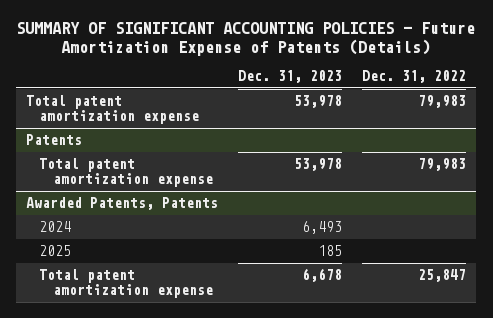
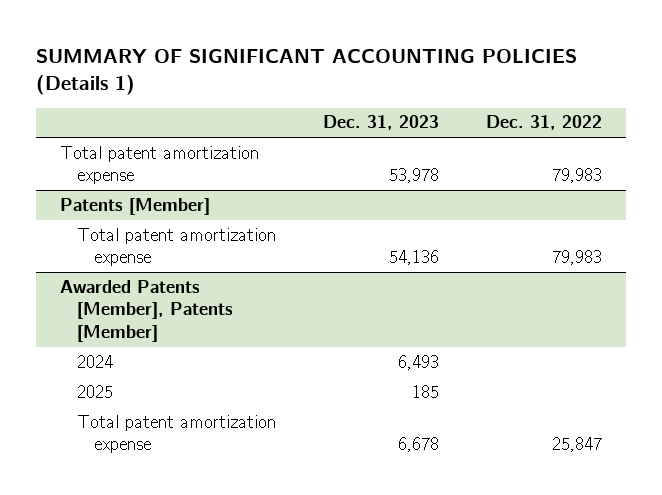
- SUMMARY OF SIGNIFICANT ACCOUNTING POLICIES - Future Amortization Expense of Patents (Details)
+ SUMMARY OF SIGNIFICANT ACCOUNTING POLICIES (Details 1)
- Patents
- Total patent amortization expense | 53,978 | 79,983
- Awarded Patents, Patents
+ Patents [Member]
+ Total patent amortization expense | 54,136 | 79,983
+ Awarded Patents [Member], Patents [Member]

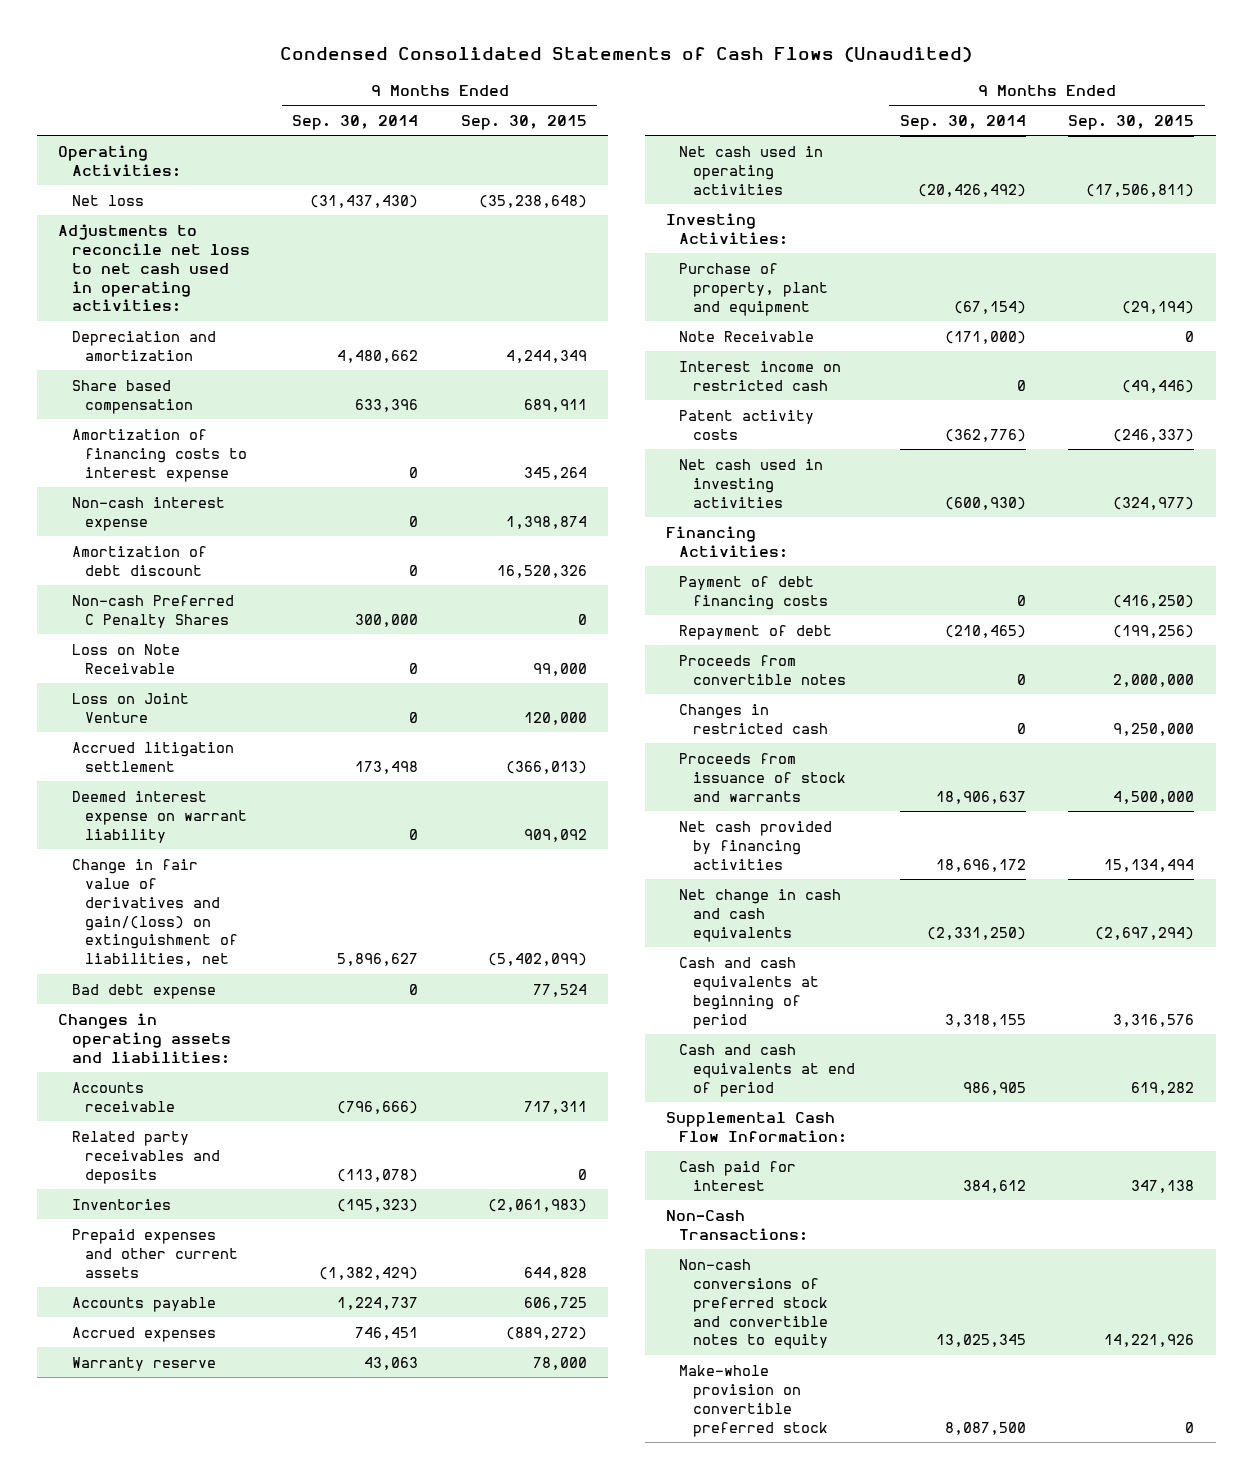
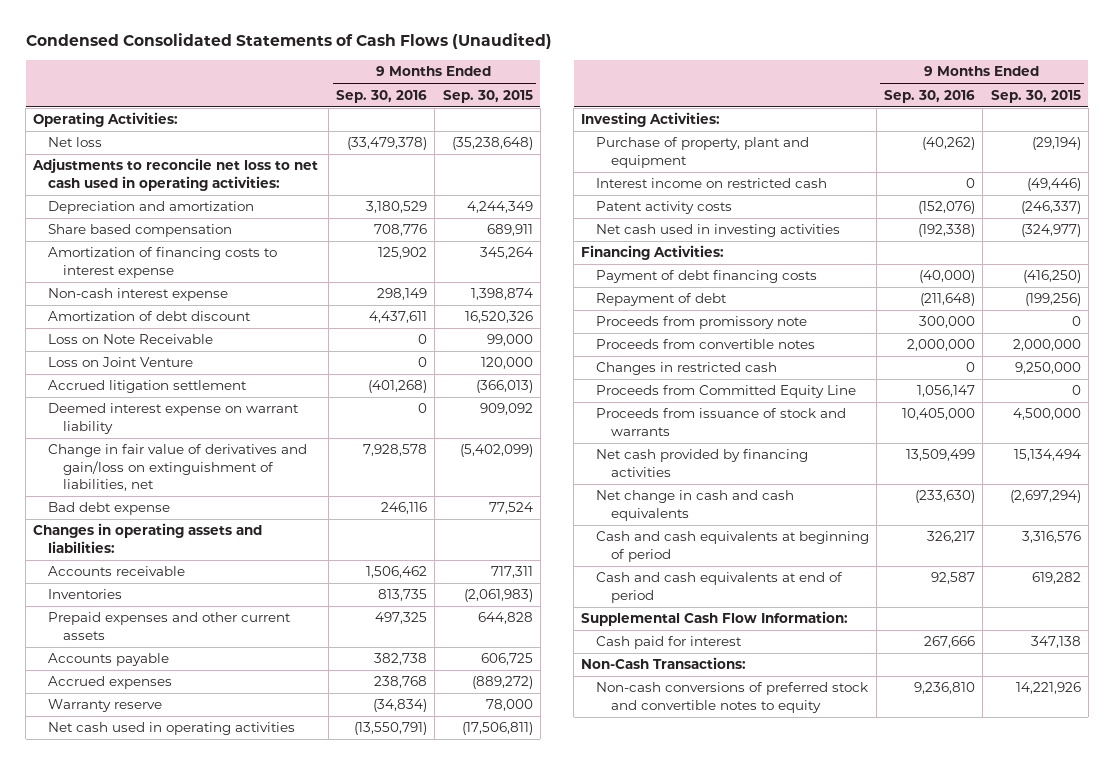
- | 9 Months Ended Sep. 30, 2014 | 9 Months Ended Sep. 30, 2015
+ | 9 Months Ended Sep. 30, 2016 | 9 Months Ended Sep. 30, 2015
- Non-cash Preferred C Penalty Shares | 300,000 | 0
- Change in fair value of derivatives and gain/(loss) on extinguishment of liabilities, net | 5,896,627 | (5,402,099)
+ Change in fair value of derivatives and gain/loss on extinguishment of liabilities, net | 7,928,578 | (5,402,099)
- Related party receivables and deposits | (113,078) | 0
- Note Receivable | (171,000) | 0
+ Proceeds from promissory note | 300,000 | 0
+ Proceeds from Committed Equity Line | 1,056,147 | 0
- Make-whole provision on convertible preferred stock | 8,087,500 | 0

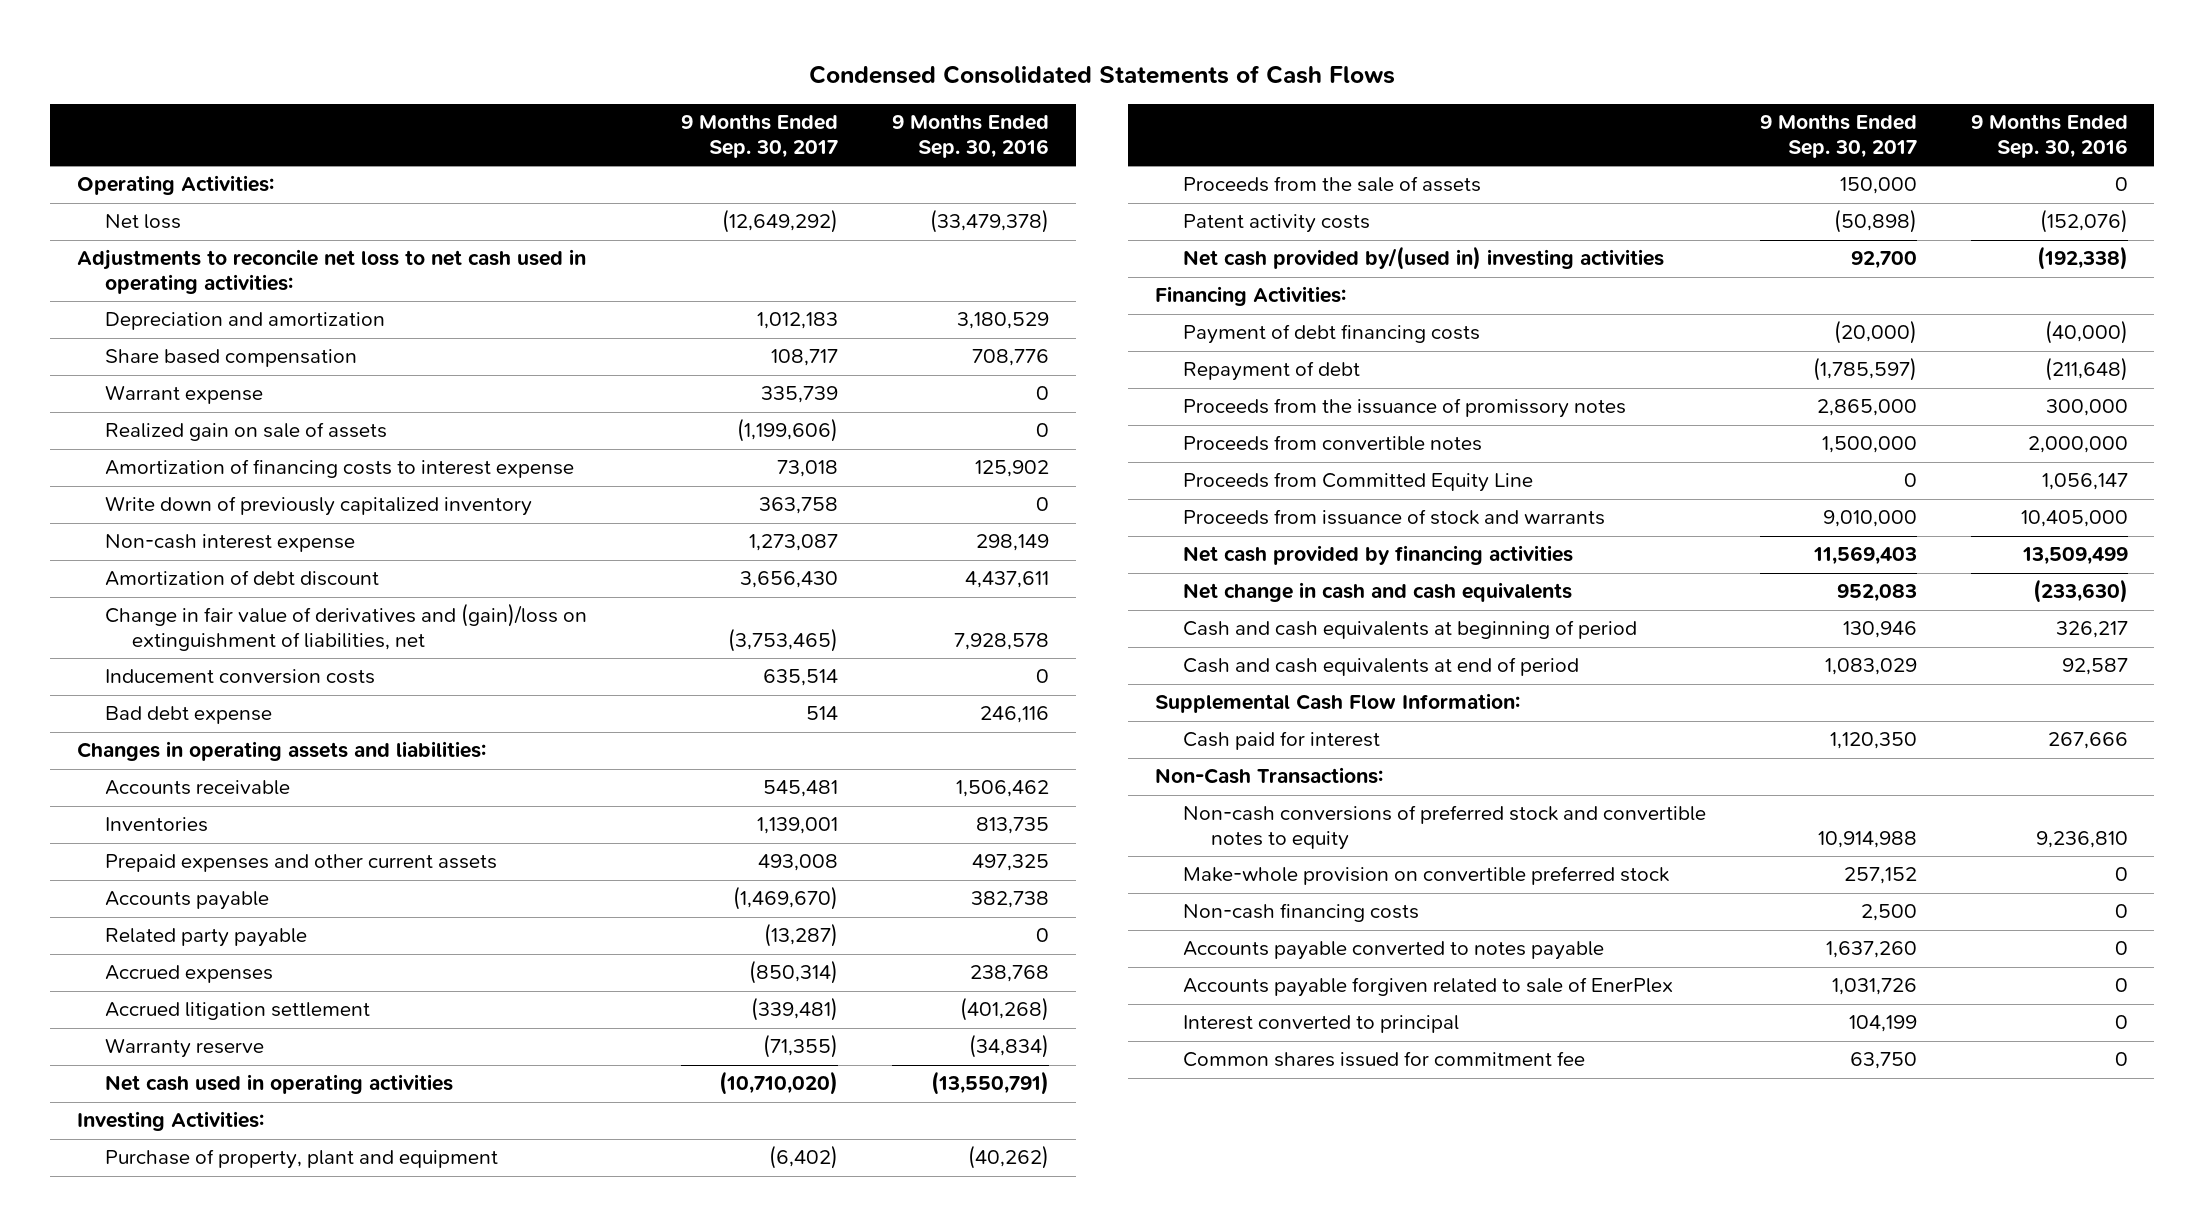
- Condensed Consolidated Statements of Cash Flows (Unaudited)
+ Condensed Consolidated Statements of Cash Flows
- | 9 Months Ended Sep. 30, 2016 | 9 Months Ended Sep. 30, 2015
+ | 9 Months Ended Sep. 30, 2017 | 9 Months Ended Sep. 30, 2016
+ Warrant expense | 335,739 | 0
+ Realized gain on sale of assets | (1,199,606) | 0
+ Write down of previously capitalized inventory | 363,758 | 0
- Loss on Note Receivable | 0 | 99,000
- Loss on Joint Venture | 0 | 120,000
- Deemed interest expense on warrant liability | 0 | 909,092
- Change in fair value of derivatives and gain/loss on extinguishment of liabilities, net | 7,928,578 | (5,402,099)
+ Change in fair value of derivatives and (gain)/loss on extinguishment of liabilities, net | (3,753,465) | 7,928,578
+ Inducement conversion costs | 635,514 | 0
+ Related party payable | (13,287) | 0
moved down: Accrued litigation settlement | (339,481) | (401,268)
- Interest income on restricted cash | 0 | (49,446)
+ Proceeds from the sale of assets | 150,000 | 0
- Net cash used in investing activities | (192,338) | (324,977)
+ Net cash provided by/(used in) investing activities | 92,700 | (192,338)
- Proceeds from promissory note | 300,000 | 0
+ Proceeds from the issuance of promissory notes | 2,865,000 | 300,000
- Changes in restricted cash | 0 | 9,250,000
+ Make-whole provision on convertible preferred stock | 257,152 | 0
+ Non-cash financing costs | 2,500 | 0
+ Accounts payable converted to notes payable | 1,637,260 | 0
+ Accounts payable forgiven related to sale of EnerPlex | 1,031,726 | 0
+ Interest converted to principal | 104,199 | 0
+ Common shares issued for commitment fee | 63,750 | 0

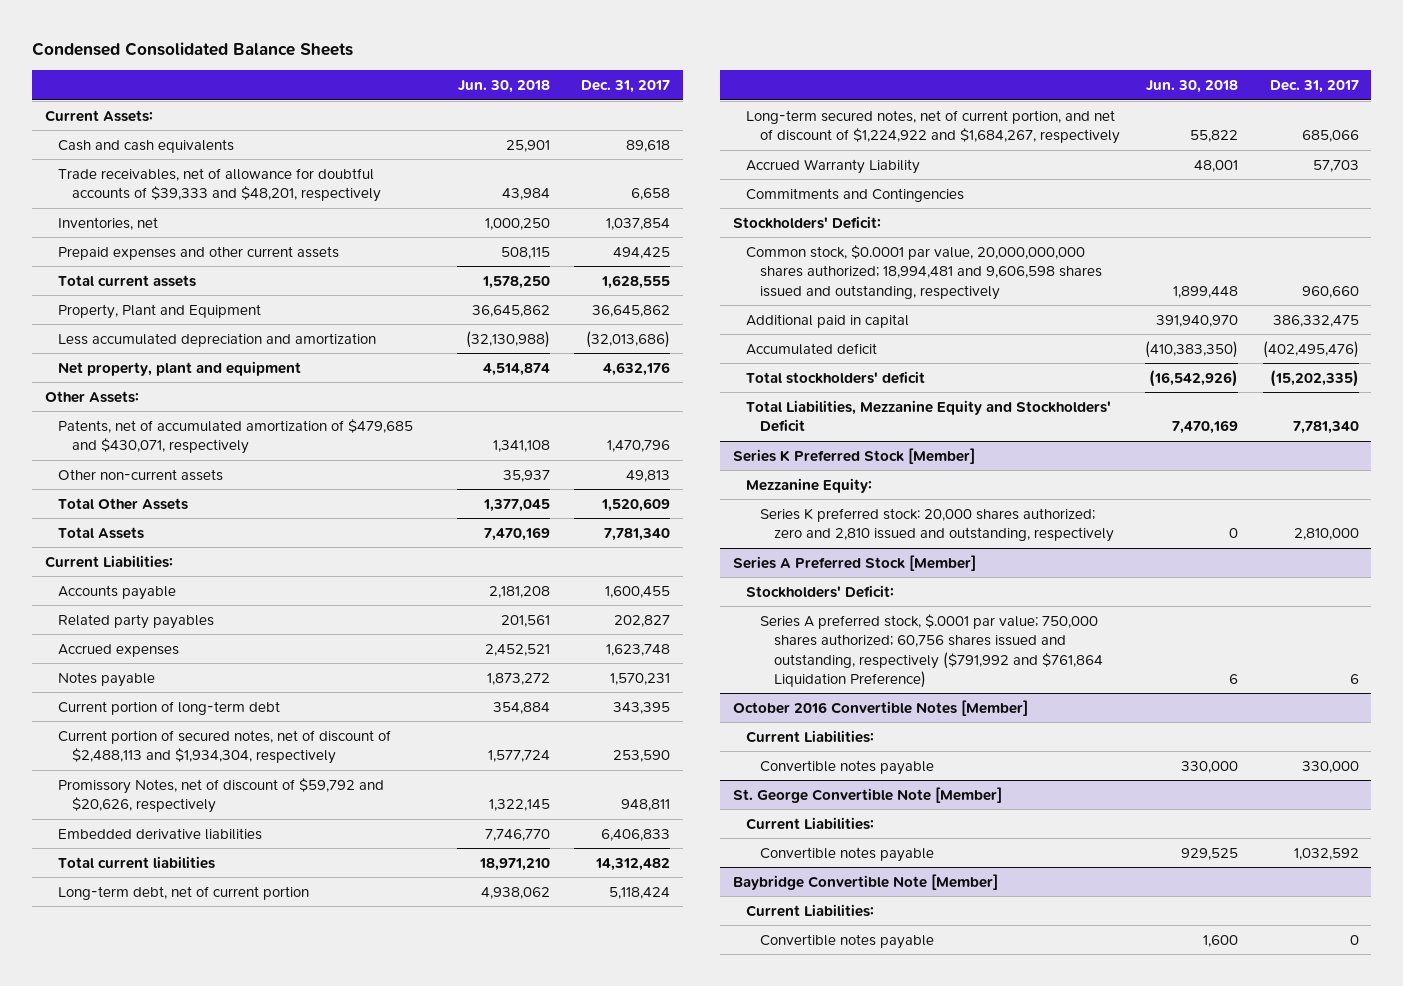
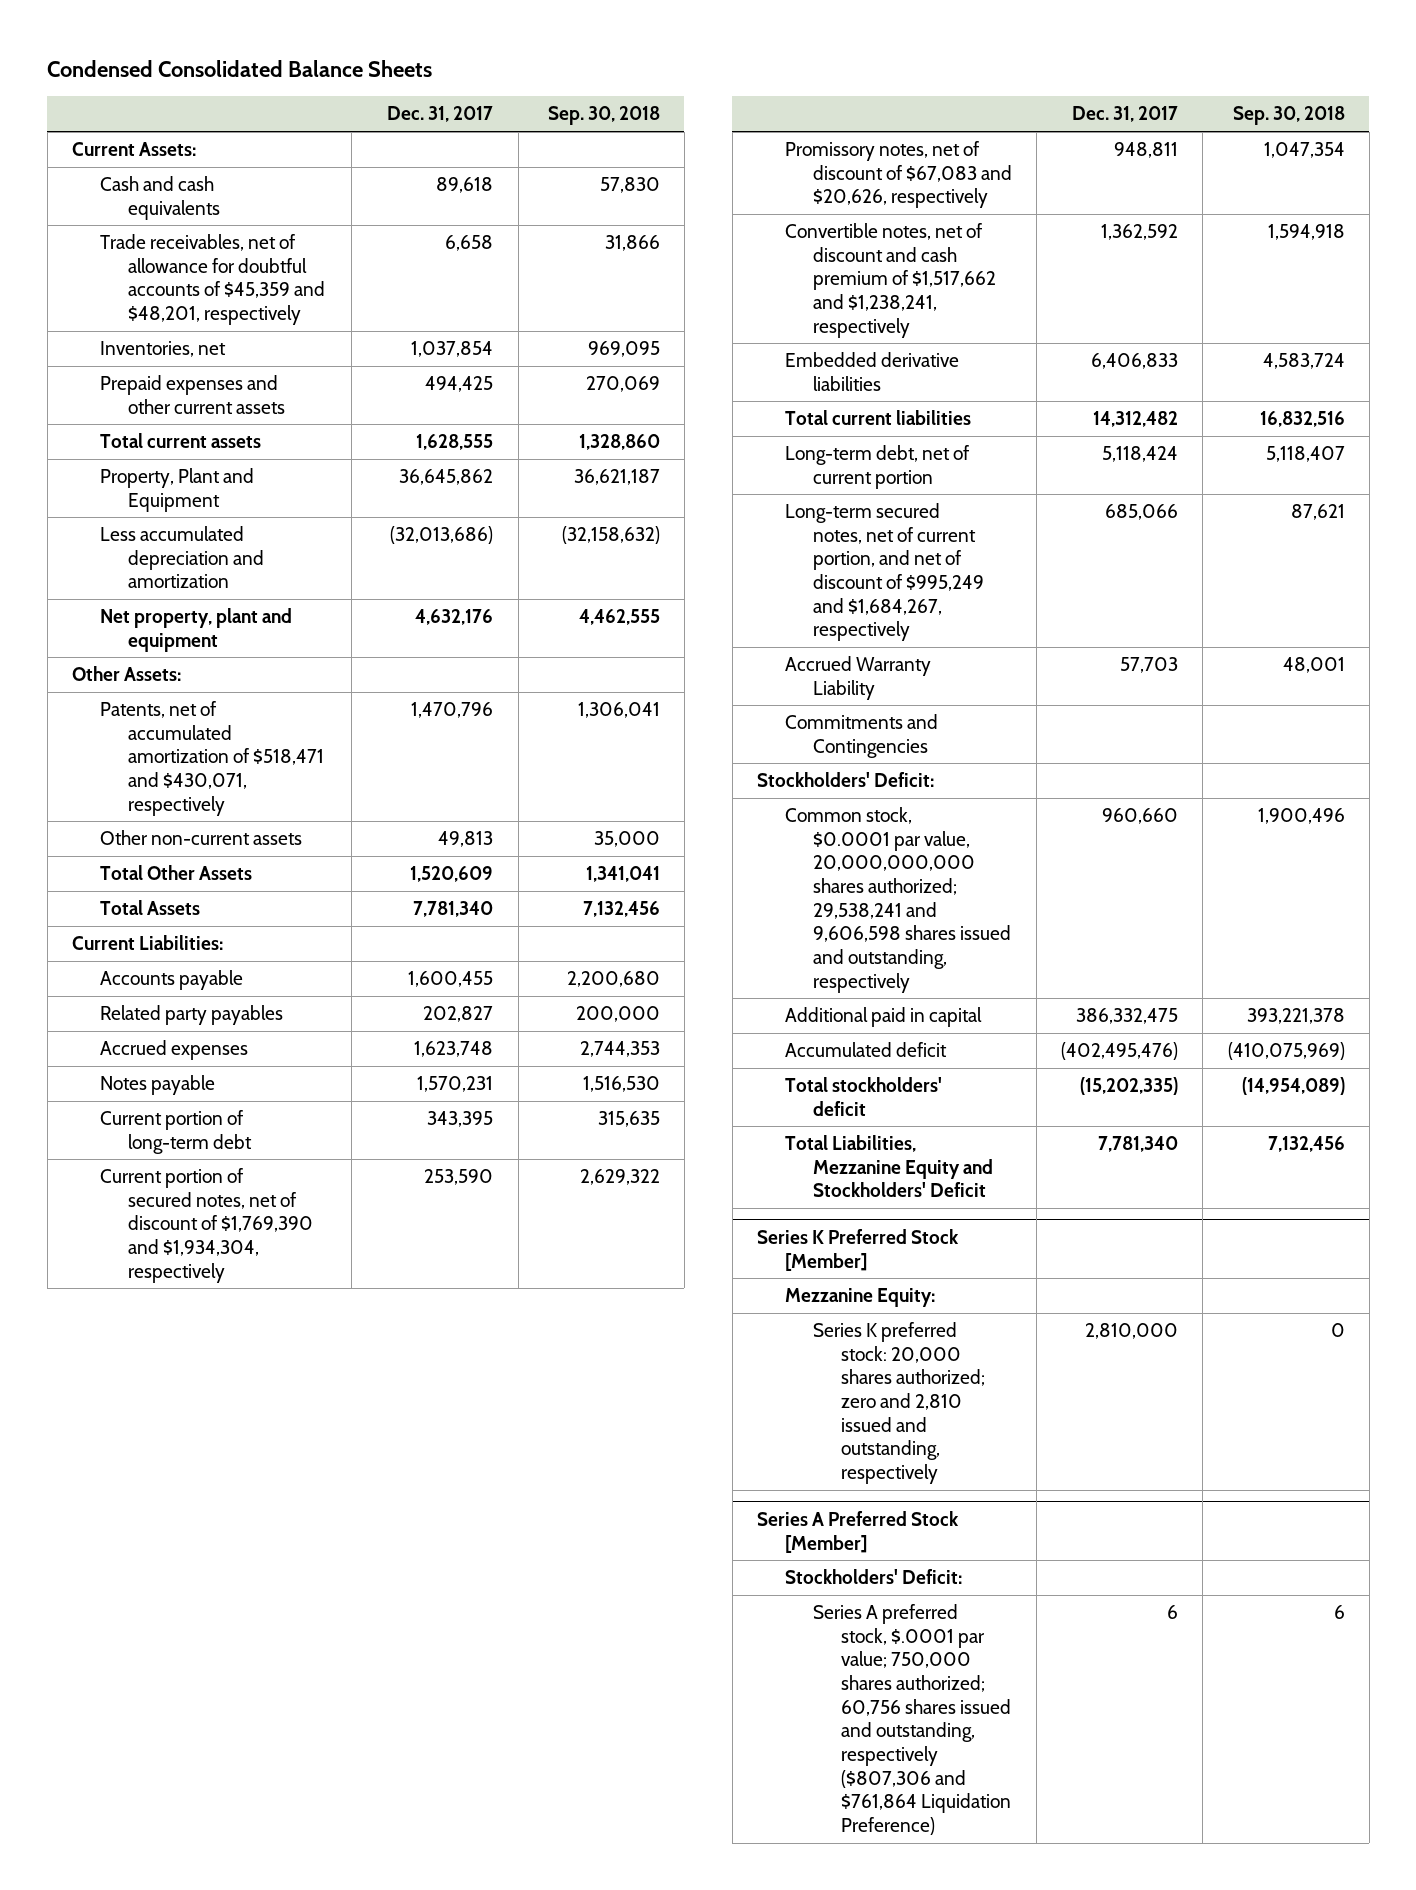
- | Jun. 30, 2018 | Dec. 31, 2017
+ | Dec. 31, 2017 | Sep. 30, 2018
- Trade receivables, net of allowance for doubtful accounts of $39,333 and $48,201, respectively | 43,984 | 6,658
+ Trade receivables, net of allowance for doubtful accounts of $45,359 and $48,201, respectively | 6,658 | 31,866
- Patents, net of accumulated amortization of $479,685 and $430,071, respectively | 1,341,108 | 1,470,796
+ Patents, net of accumulated amortization of $518,471 and $430,071, respectively | 1,470,796 | 1,306,041
- Current portion of secured notes, net of discount of $2,488,113 and $1,934,304, respectively | 1,577,724 | 253,590
- Promissory Notes, net of discount of $59,792 and $20,626, respectively | 1,322,145 | 948,811
+ Current portion of secured notes, net of discount of $1,769,390 and $1,934,304, respectively | 253,590 | 2,629,322
+ Promissory notes, net of discount of $67,083 and $20,626, respectively | 948,811 | 1,047,354
+ Convertible notes, net of discount and cash premium of $1,517,662 and $1,238,241, respectively | 1,362,592 | 1,594,918
- Long-term secured notes, net of current portion, and net of discount of $1,224,922 and $1,684,267, respectively | 55,822 | 685,066
+ Long-term secured notes, net of current portion, and net of discount of $995,249 and $1,684,267, respectively | 685,066 | 87,621
- Common stock, $0.0001 par value, 20,000,000,000 shares authorized; 18,994,481 and 9,606,598 shares issued and outstanding, respectively | 1,899,448 | 960,660
+ Common stock, $0.0001 par value, 20,000,000,000 shares authorized; 29,538,241 and 9,606,598 shares issued and outstanding, respectively | 960,660 | 1,900,496
@ Series A Preferred Stock [Member]
- Series A preferred stock, $.0001 par value; 750,000 shares authorized; 60,756 shares issued and outstanding, respectively ($791,992 and $761,864 Liquidation Preference) | 6 | 6
- October 2016 Convertible Notes [Member]
- Current Liabilities:
- Convertible notes payable | 330,000 | 330,000
- St. George Convertible Note [Member]
- Current Liabilities:
- Convertible notes payable | 929,525 | 1,032,592
- Baybridge Convertible Note [Member]
- Current Liabilities:
- Convertible notes payable | 1,600 | 0
@ Series A Preferred Stock [Member]
+ Series A preferred stock, $.0001 par value; 750,000 shares authorized; 60,756 shares issued and outstanding, respectively ($807,306 and $761,864 Liquidation Preference) | 6 | 6

